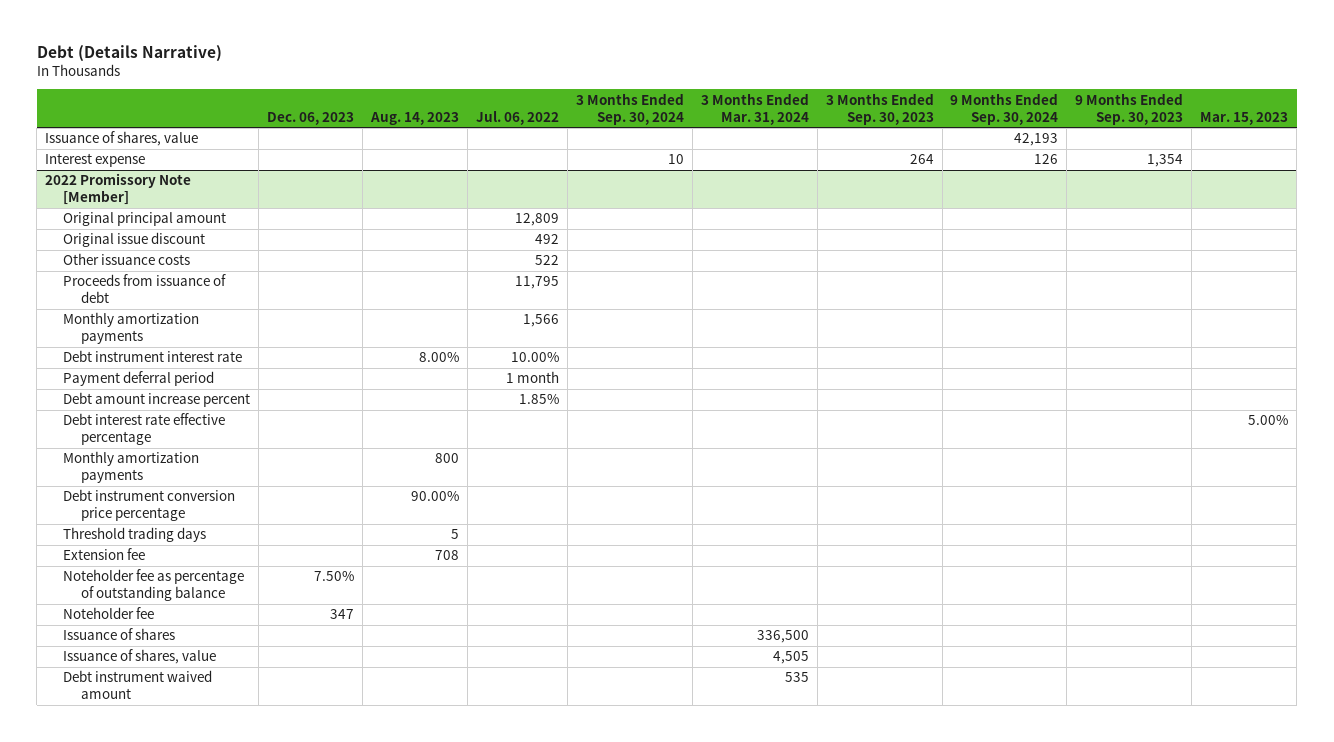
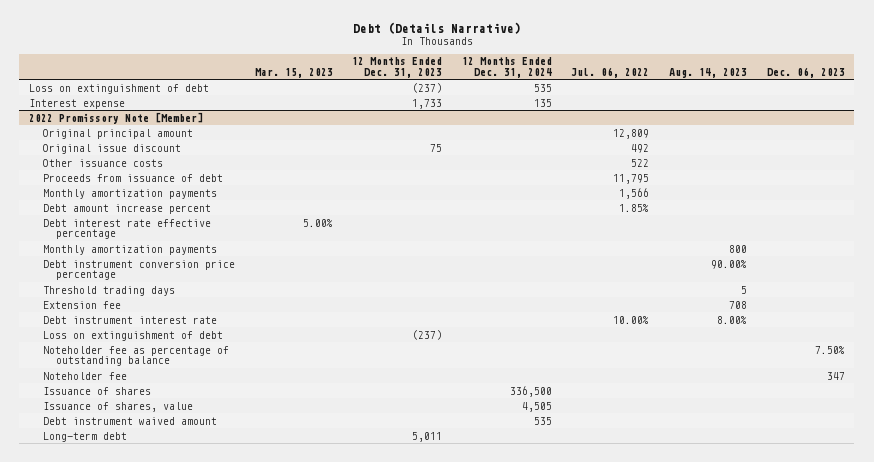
- | Dec. 06, 2023 | Aug. 14, 2023 | Jul. 06, 2022 | 3 Months Ended Sep. 30, 2024 | 3 Months Ended Mar. 31, 2024 | 3 Months Ended Sep. 30, 2023 | 9 Months Ended Sep. 30, 2024 | 9 Months Ended Sep. 30, 2023 | Mar. 15, 2023
+ | Mar. 15, 2023 | 12 Months Ended Dec. 31, 2023 | 12 Months Ended Dec. 31, 2024 | Jul. 06, 2022 | Aug. 14, 2023 | Dec. 06, 2023
- Issuance of shares, value | | | | | | | 42,193 | |
+ Loss on extinguishment of debt | | (237) | 535 | | |
@ 2022 Promissory Note [Member]
- Payment deferral period | | | 1 month | | | | | |
moved down: Debt instrument interest rate | | | | 10.00% | 8.00% |
+ Loss on extinguishment of debt | | (237) | | | |
+ Long-term debt | | 5,011 | | | |

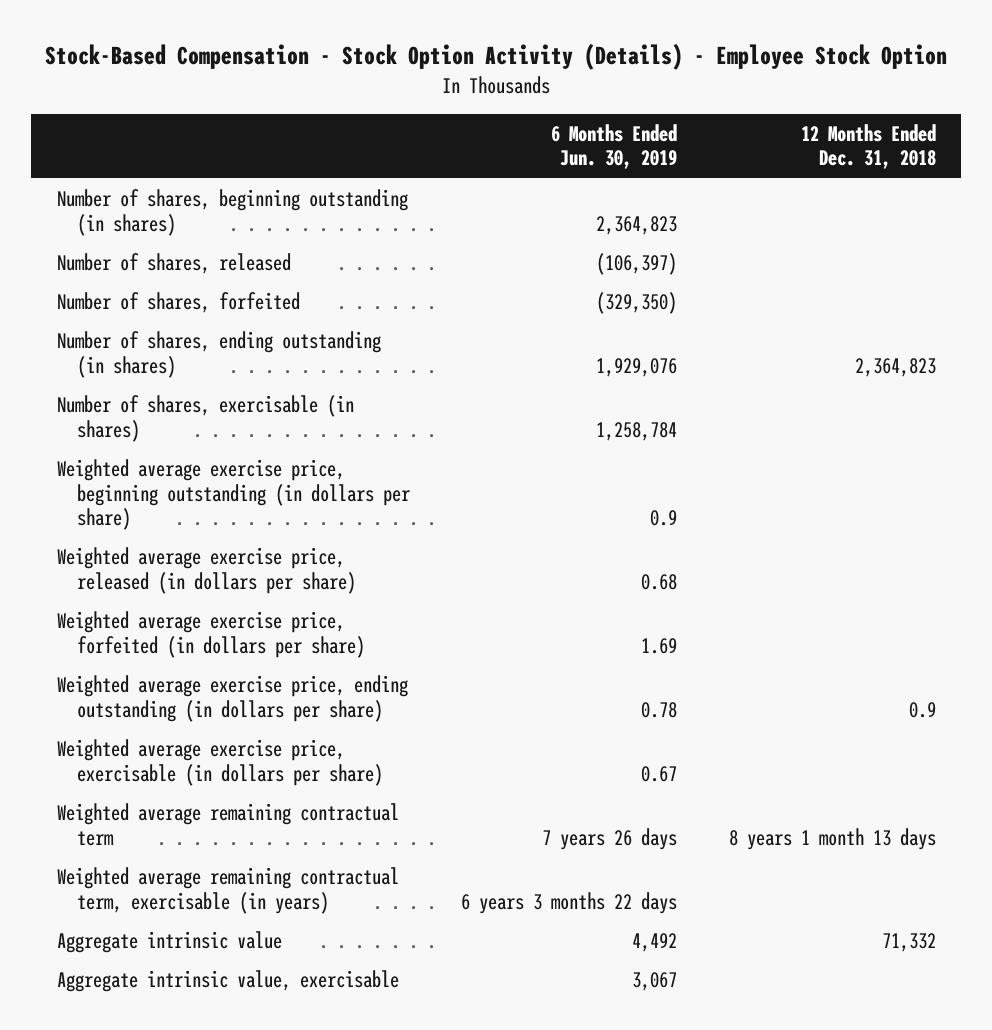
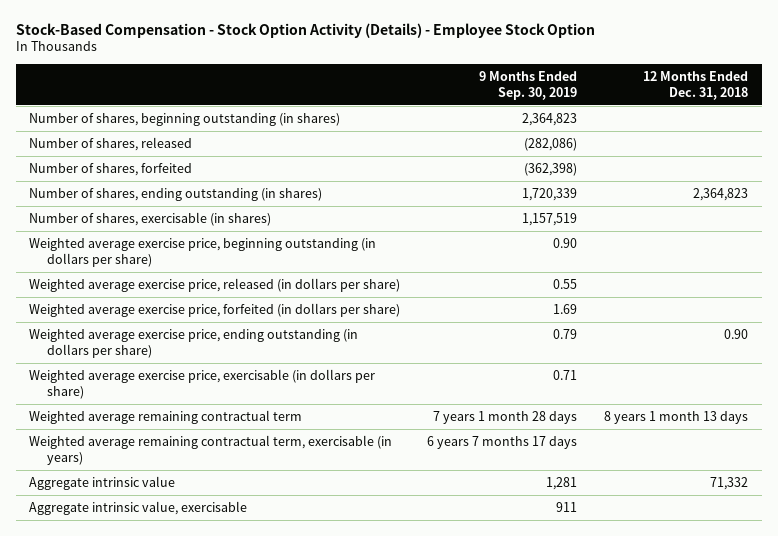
- | 6 Months Ended Jun. 30, 2019 | 12 Months Ended Dec. 31, 2018
+ | 9 Months Ended Sep. 30, 2019 | 12 Months Ended Dec. 31, 2018
- Weighted average exercise price, ending outstanding (in dollars per share) | 0.78 | 0.9
+ Weighted average exercise price, ending outstanding (in dollars per share) | 0.79 | 0.90

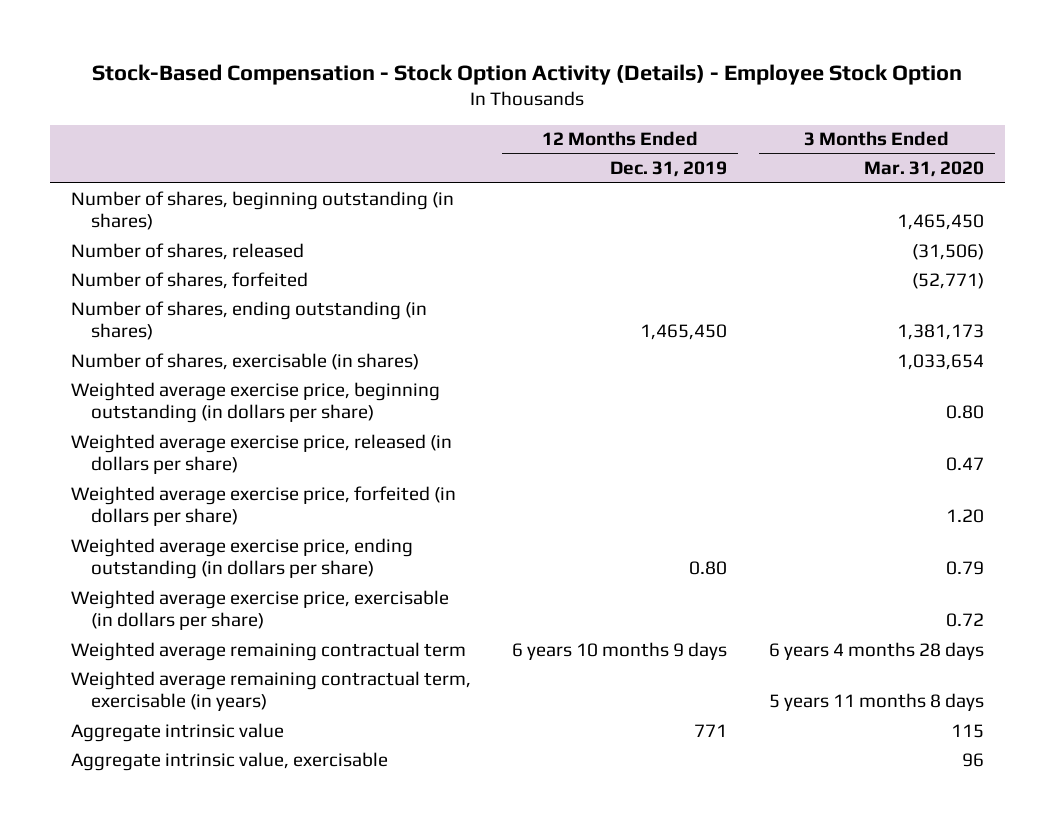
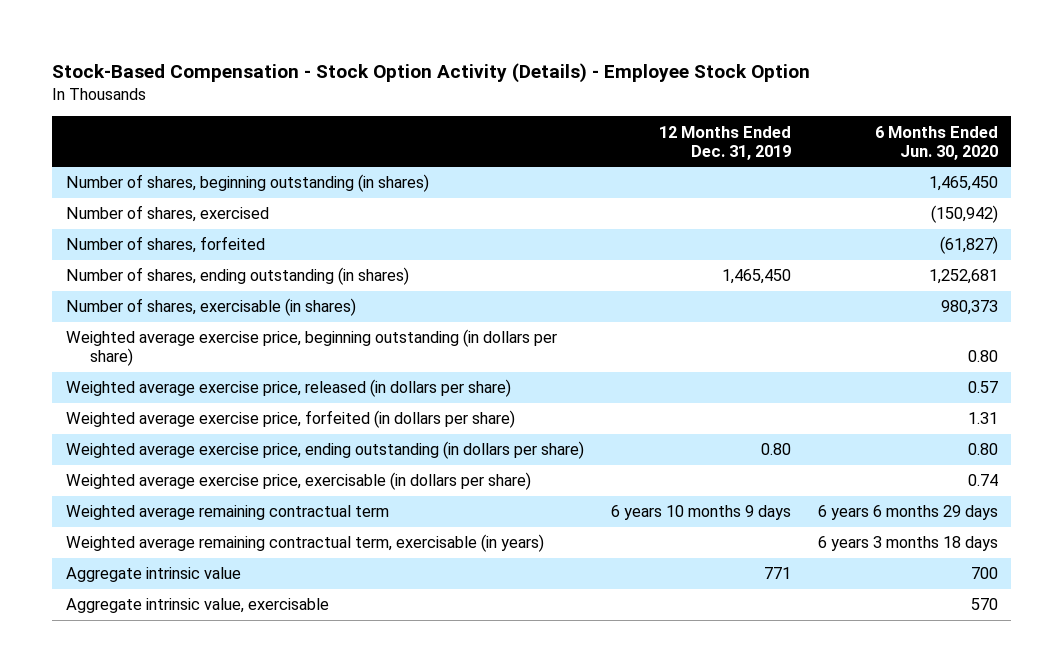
- | 12 Months Ended Dec. 31, 2019 | 3 Months Ended Mar. 31, 2020
+ | 12 Months Ended Dec. 31, 2019 | 6 Months Ended Jun. 30, 2020
- Number of shares, released | | (31,506)
+ Number of shares, exercised | | (150,942)

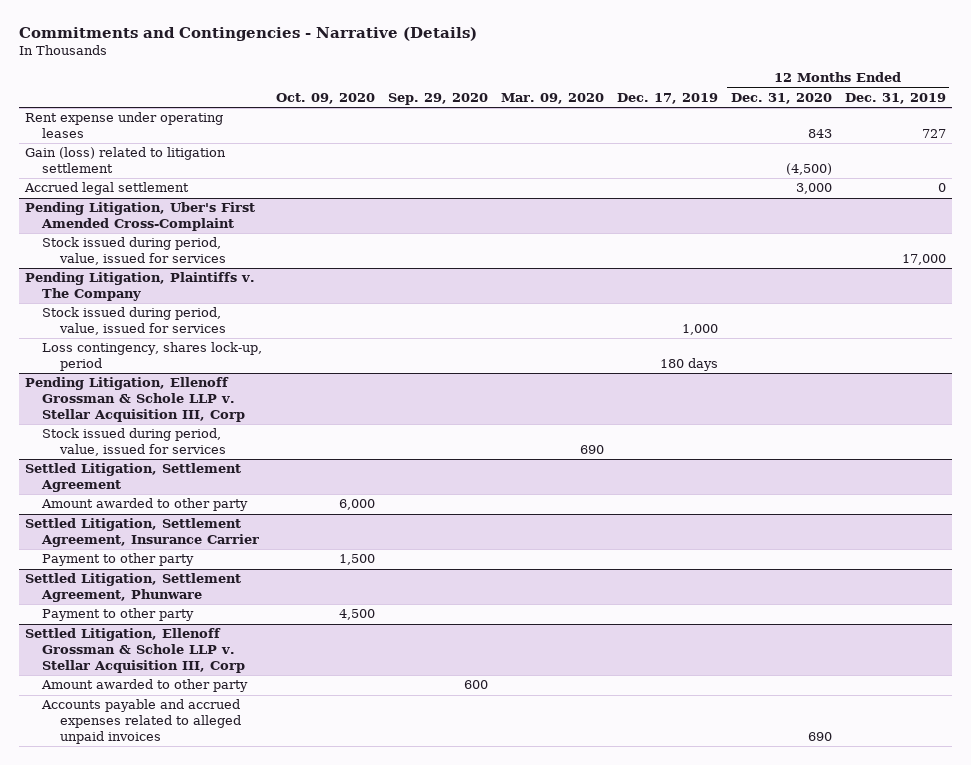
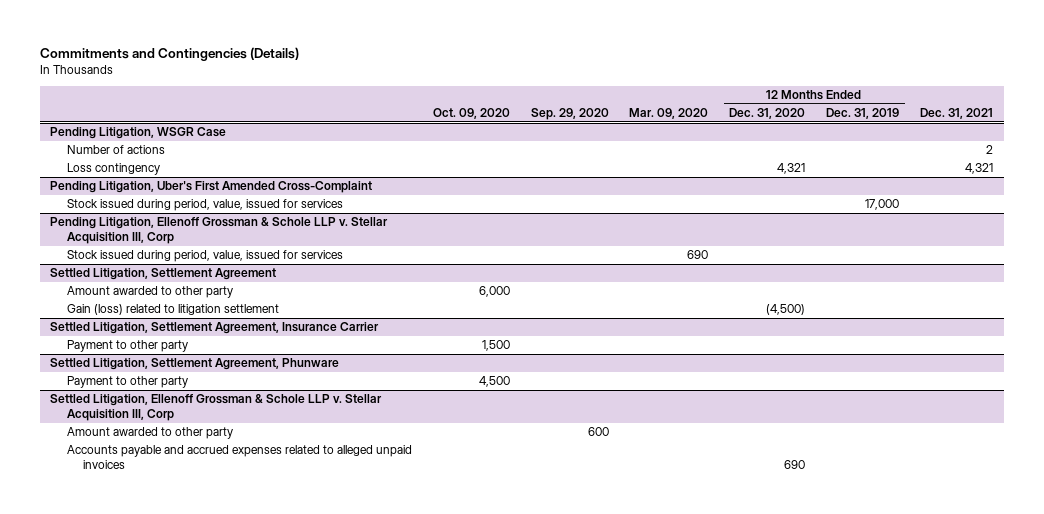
- Commitments and Contingencies - Narrative (Details)
+ Commitments and Contingencies (Details)
- | Oct. 09, 2020 | Sep. 29, 2020 | Mar. 09, 2020 | Dec. 17, 2019 | 12 Months Ended Dec. 31, 2020 | 12 Months Ended Dec. 31, 2019
+ | Oct. 09, 2020 | Sep. 29, 2020 | Mar. 09, 2020 | 12 Months Ended Dec. 31, 2020 | 12 Months Ended Dec. 31, 2019 | Dec. 31, 2021
- Rent expense under operating leases | | | | | 843 | 727
- Gain (loss) related to litigation settlement | | | | | (4,500) |
- Accrued legal settlement | | | | | 3,000 | 0
+ Pending Litigation, WSGR Case
+ Number of actions | | | | | | 2
+ Loss contingency | | | | 4,321 | | 4,321
- Pending Litigation, Plaintiffs v. The Company
- Stock issued during period, value, issued for services | | | | 1,000 | |
- Loss contingency, shares lock-up, period | | | | 180 days | |
@ Settled Litigation, Settlement Agreement
+ Gain (loss) related to litigation settlement | | | | (4,500) | |

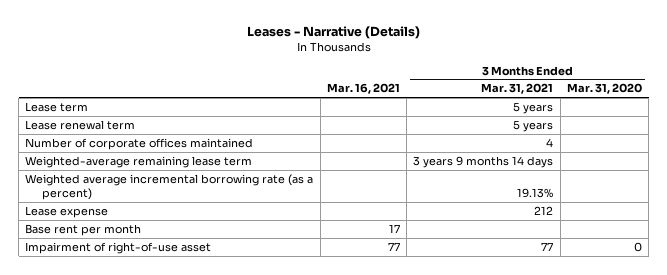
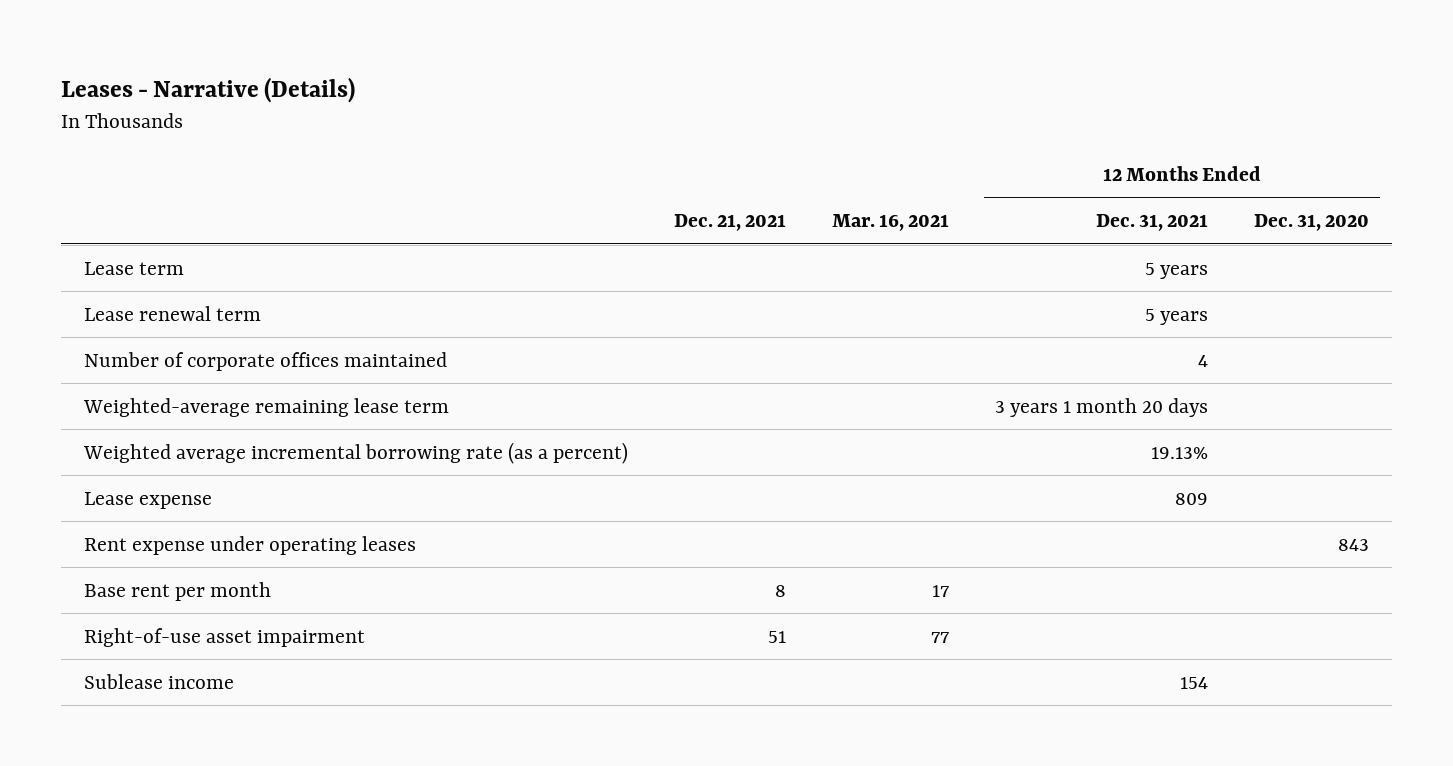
- | Mar. 16, 2021 | 3 Months Ended Mar. 31, 2021 | 3 Months Ended Mar. 31, 2020
+ | Dec. 21, 2021 | Mar. 16, 2021 | 12 Months Ended Dec. 31, 2021 | 12 Months Ended Dec. 31, 2020
+ Rent expense under operating leases | | | | 843
- Impairment of right-of-use asset | 77 | 77 | 0
+ Right-of-use asset impairment | 51 | 77 | |
+ Sublease income | | | 154 |

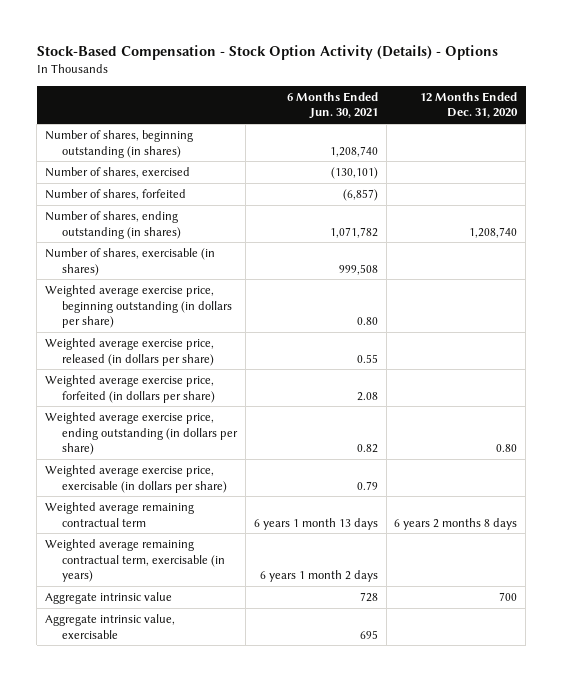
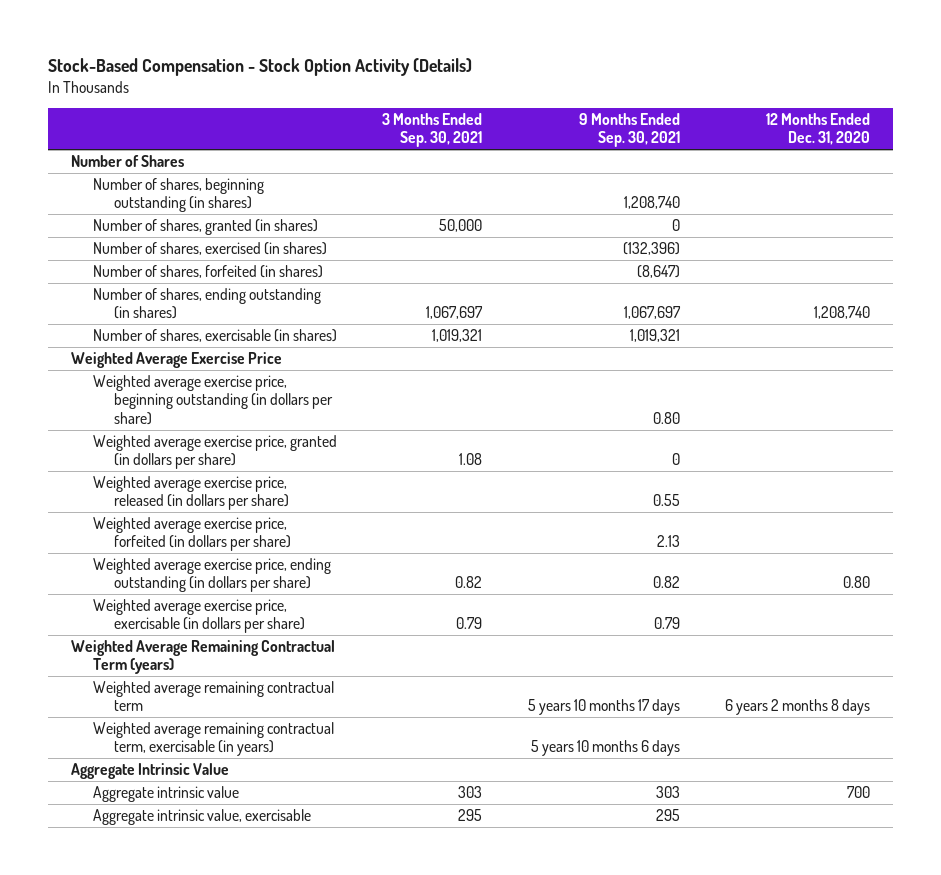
- Stock-Based Compensation - Stock Option Activity (Details) - Options
+ Stock-Based Compensation - Stock Option Activity (Details)
- | 6 Months Ended Jun. 30, 2021 | 12 Months Ended Dec. 31, 2020
+ | 3 Months Ended Sep. 30, 2021 | 9 Months Ended Sep. 30, 2021 | 12 Months Ended Dec. 31, 2020
+ Number of Shares
- Number of shares, exercised | (130,101) |
- Number of shares, forfeited | (6,857) |
+ Number of shares, granted (in shares) | 50,000 | 0 |
+ Number of shares, exercised (in shares) | | (132,396) |
+ Number of shares, forfeited (in shares) | | (8,647) |
+ Weighted Average Exercise Price
+ Weighted average exercise price, granted (in dollars per share) | 1.08 | 0 |
+ Weighted Average Remaining Contractual Term (years)
+ Aggregate Intrinsic Value

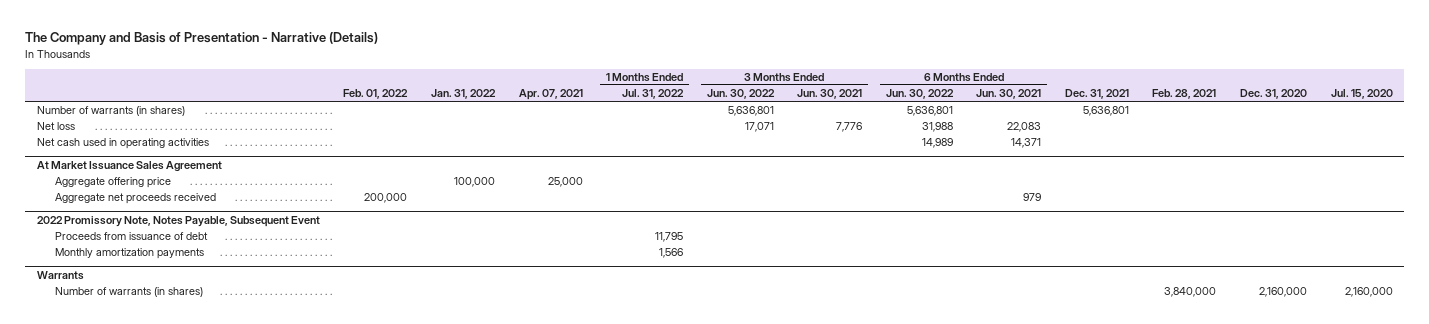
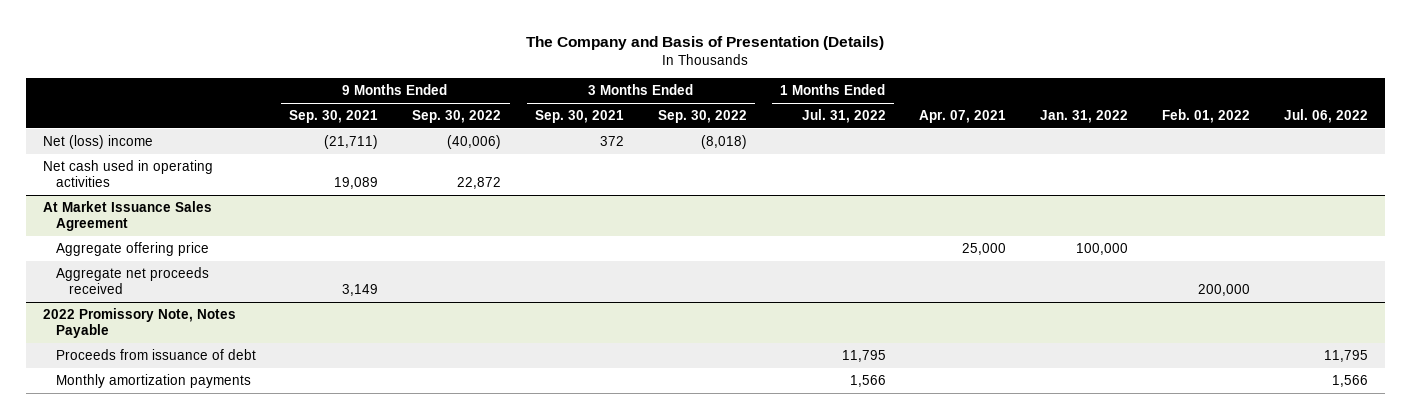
- The Company and Basis of Presentation - Narrative (Details)
+ The Company and Basis of Presentation (Details)
- | Feb. 01, 2022 | Jan. 31, 2022 | Apr. 07, 2021 | 1 Months Ended Jul. 31, 2022 | 3 Months Ended Jun. 30, 2022 | 3 Months Ended Jun. 30, 2021 | 6 Months Ended Jun. 30, 2022 | 6 Months Ended Jun. 30, 2021 | Dec. 31, 2021 | Feb. 28, 2021 | Dec. 31, 2020 | Jul. 15, 2020
+ | 9 Months Ended Sep. 30, 2021 | 9 Months Ended Sep. 30, 2022 | 3 Months Ended Sep. 30, 2021 | 3 Months Ended Sep. 30, 2022 | 1 Months Ended Jul. 31, 2022 | Apr. 07, 2021 | Jan. 31, 2022 | Feb. 01, 2022 | Jul. 06, 2022
- Number of warrants (in shares) | | | | | 5,636,801 | | 5,636,801 | | 5,636,801 | | |
- Net loss | | | | | 17,071 | 7,776 | 31,988 | 22,083 | | | |
+ Net (loss) income | (21,711) | (40,006) | 372 | (8,018) | | | | |
- 2022 Promissory Note, Notes Payable, Subsequent Event
+ 2022 Promissory Note, Notes Payable
- Warrants
- Number of warrants (in shares) | | | | | | | | | | 3,840,000 | 2,160,000 | 2,160,000

